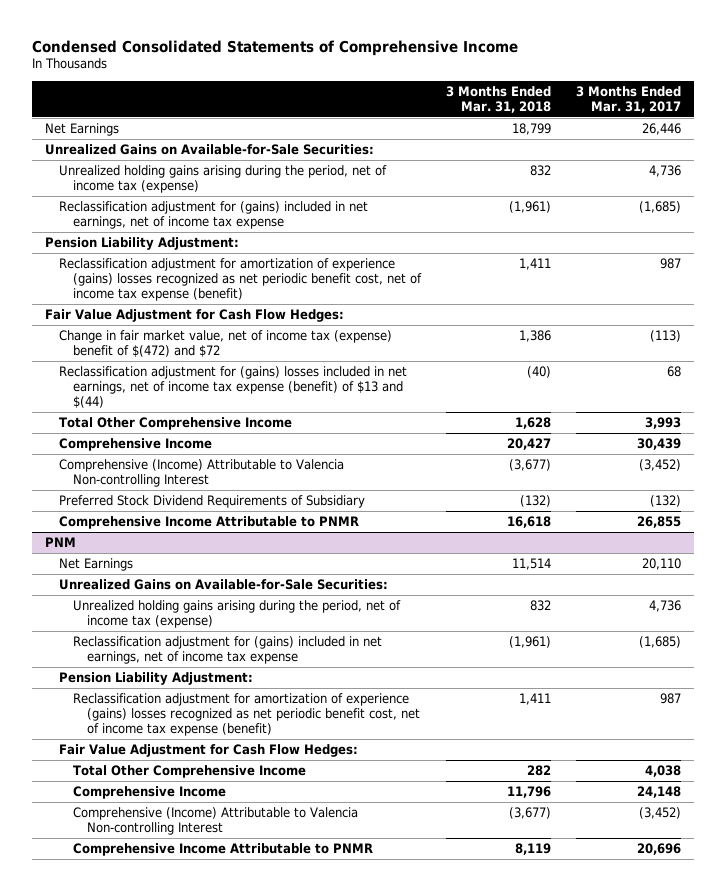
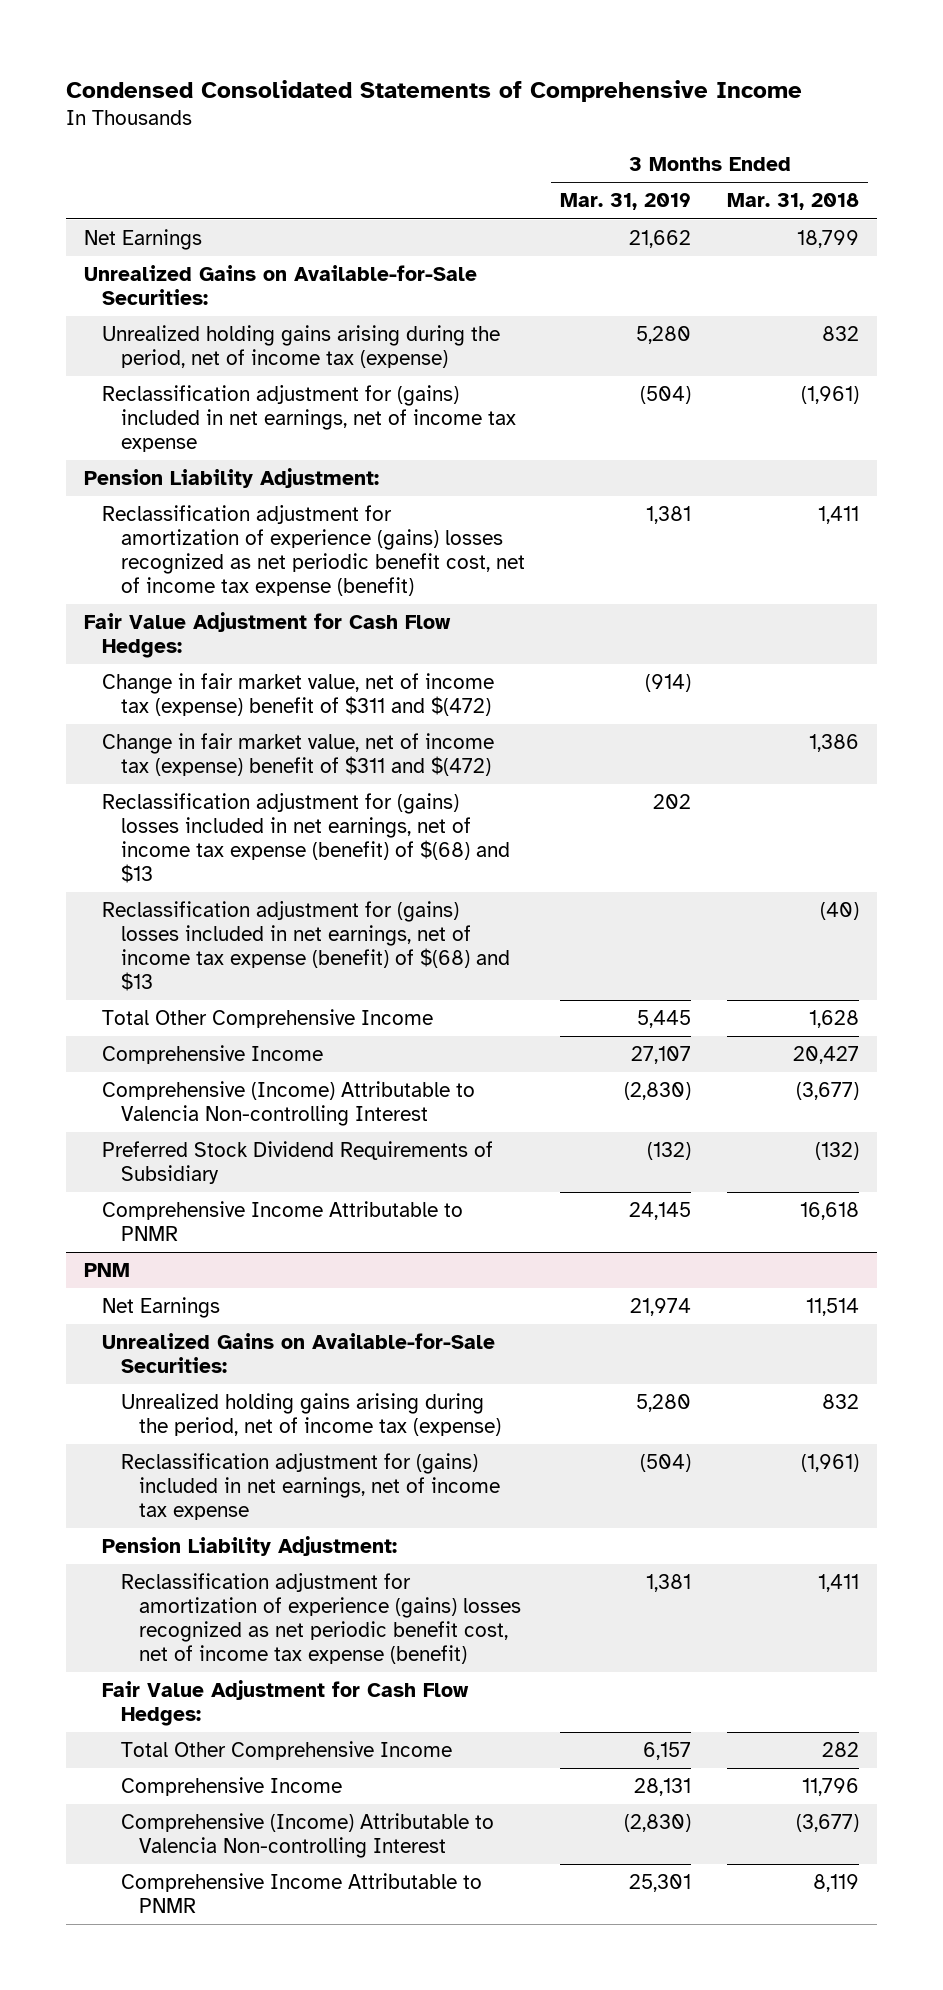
- | 3 Months Ended Mar. 31, 2018 | 3 Months Ended Mar. 31, 2017
+ | 3 Months Ended Mar. 31, 2019 | 3 Months Ended Mar. 31, 2018
- Change in fair market value, net of income tax (expense) benefit of $(472) and $72 | 1,386 | (113)
- Reclassification adjustment for (gains) losses included in net earnings, net of income tax expense (benefit) of $13 and $(44) | (40) | 68
+ Change in fair market value, net of income tax (expense) benefit of $311 and $(472) | (914) |
+ Change in fair market value, net of income tax (expense) benefit of $311 and $(472) | | 1,386
+ Reclassification adjustment for (gains) losses included in net earnings, net of income tax expense (benefit) of $(68) and $13 | 202 |
+ Reclassification adjustment for (gains) losses included in net earnings, net of income tax expense (benefit) of $(68) and $13 | | (40)

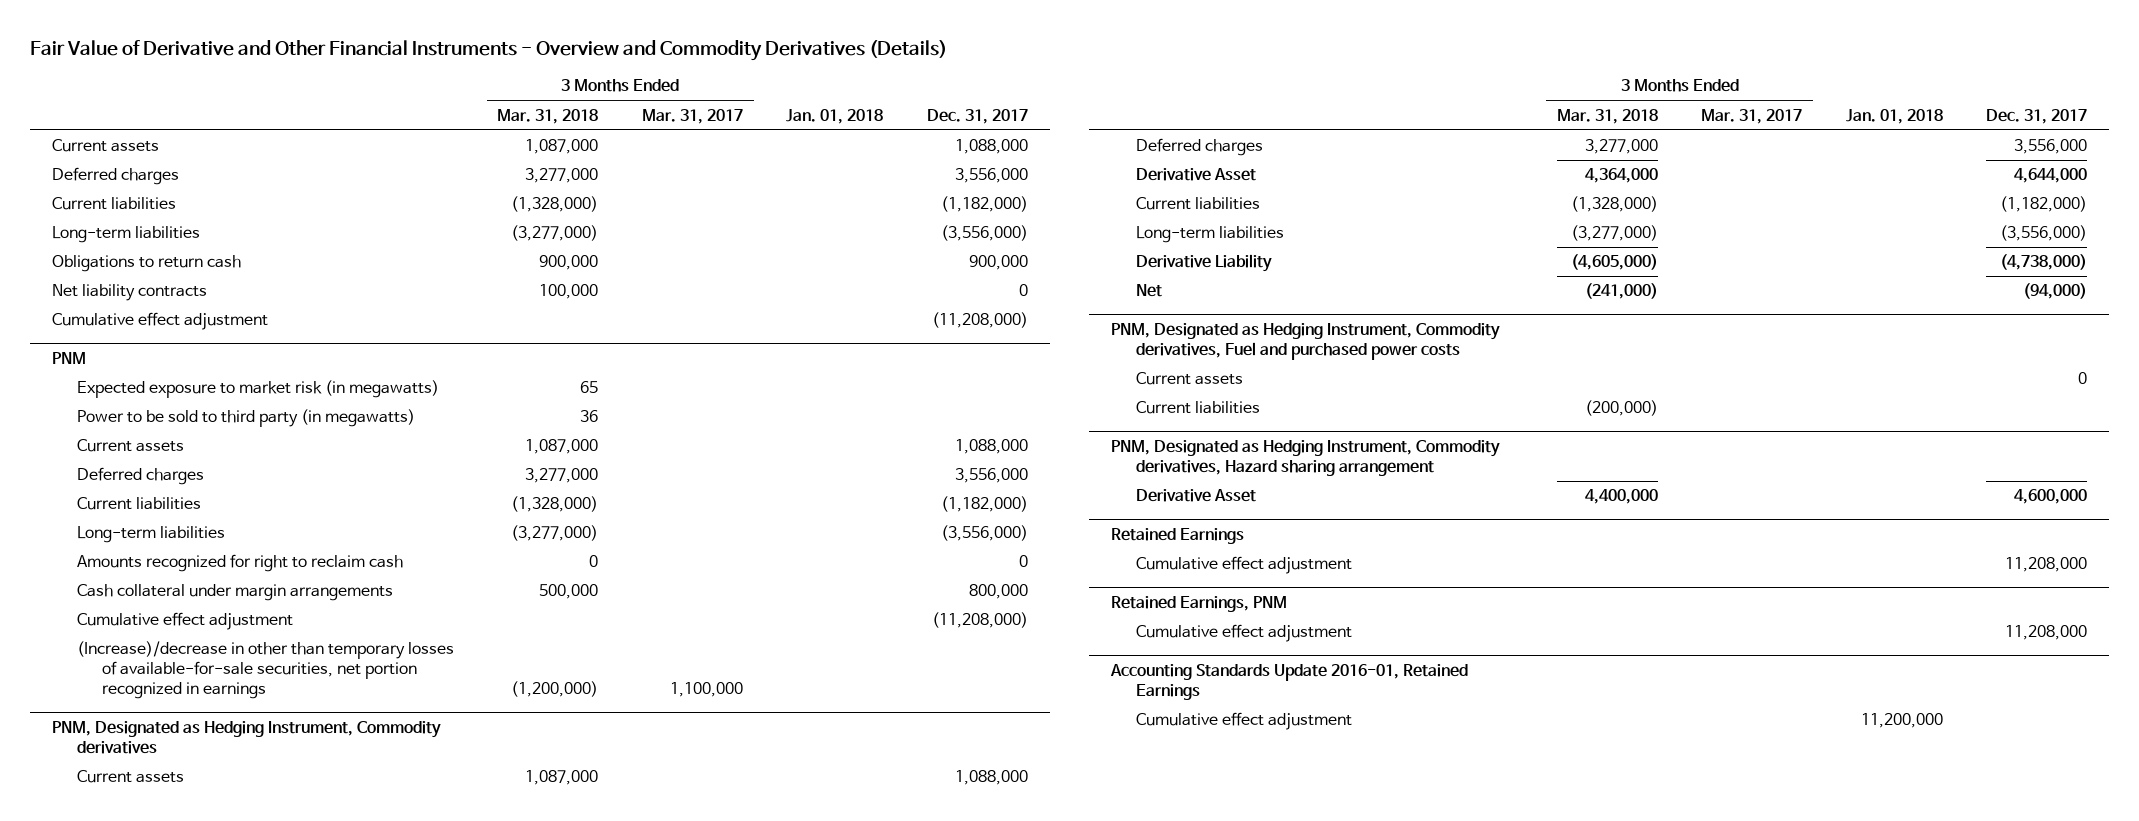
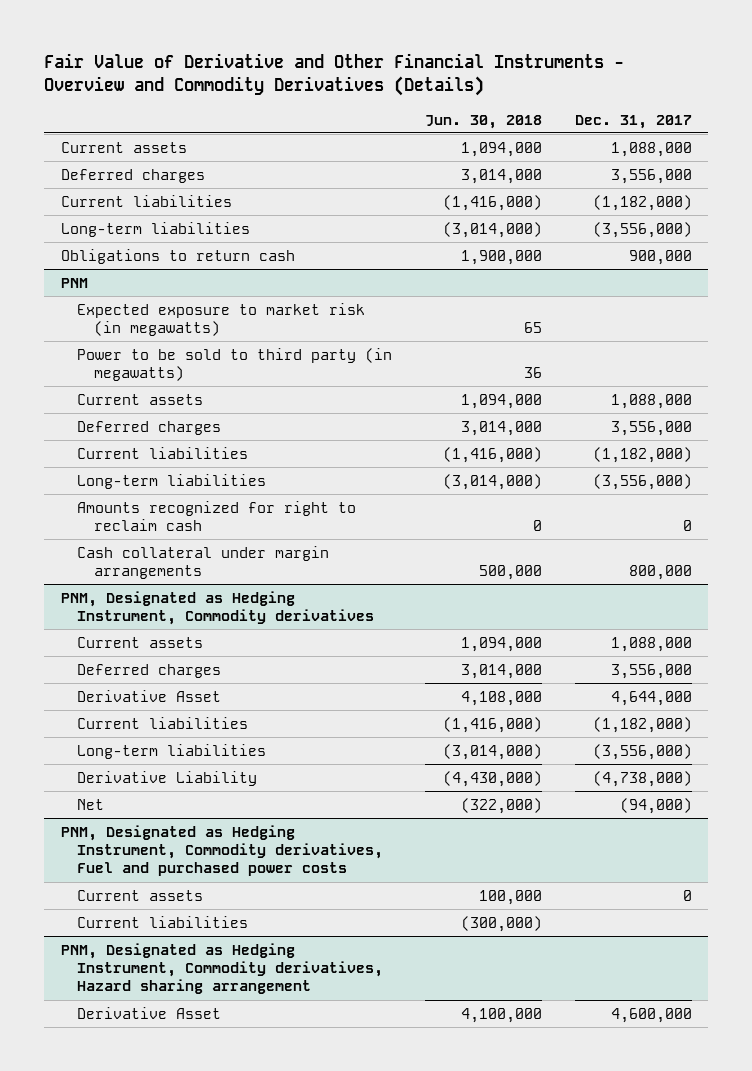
- | 3 Months Ended Mar. 31, 2018 | 3 Months Ended Mar. 31, 2017 | Jan. 01, 2018 | Dec. 31, 2017
+ | Jun. 30, 2018 | Dec. 31, 2017
- Net liability contracts | 100,000 | | | 0
- Cumulative effect adjustment | | | | (11,208,000)
@ PNM
- Cumulative effect adjustment | | | | (11,208,000)
- (Increase)/decrease in other than temporary losses of available-for-sale securities, net portion recognized in earnings | (1,200,000) | 1,100,000 | |
- Retained Earnings
- Cumulative effect adjustment | | | | 11,208,000
- Retained Earnings, PNM
- Cumulative effect adjustment | | | | 11,208,000
- Accounting Standards Update 2016-01, Retained Earnings
- Cumulative effect adjustment | | | 11,200,000 |

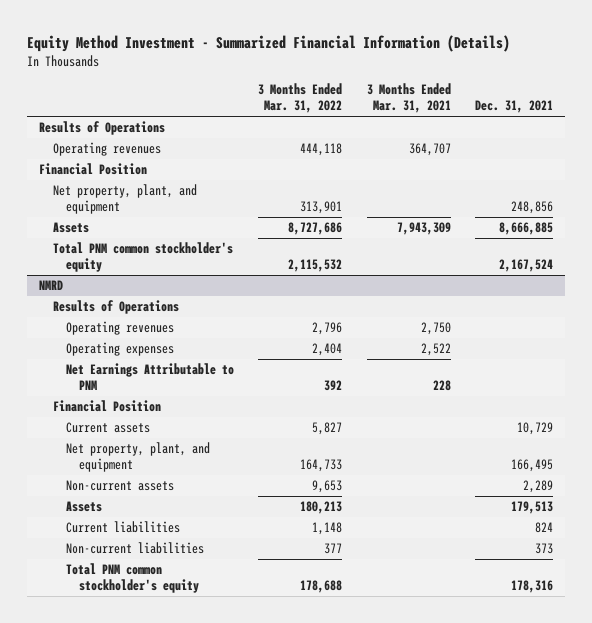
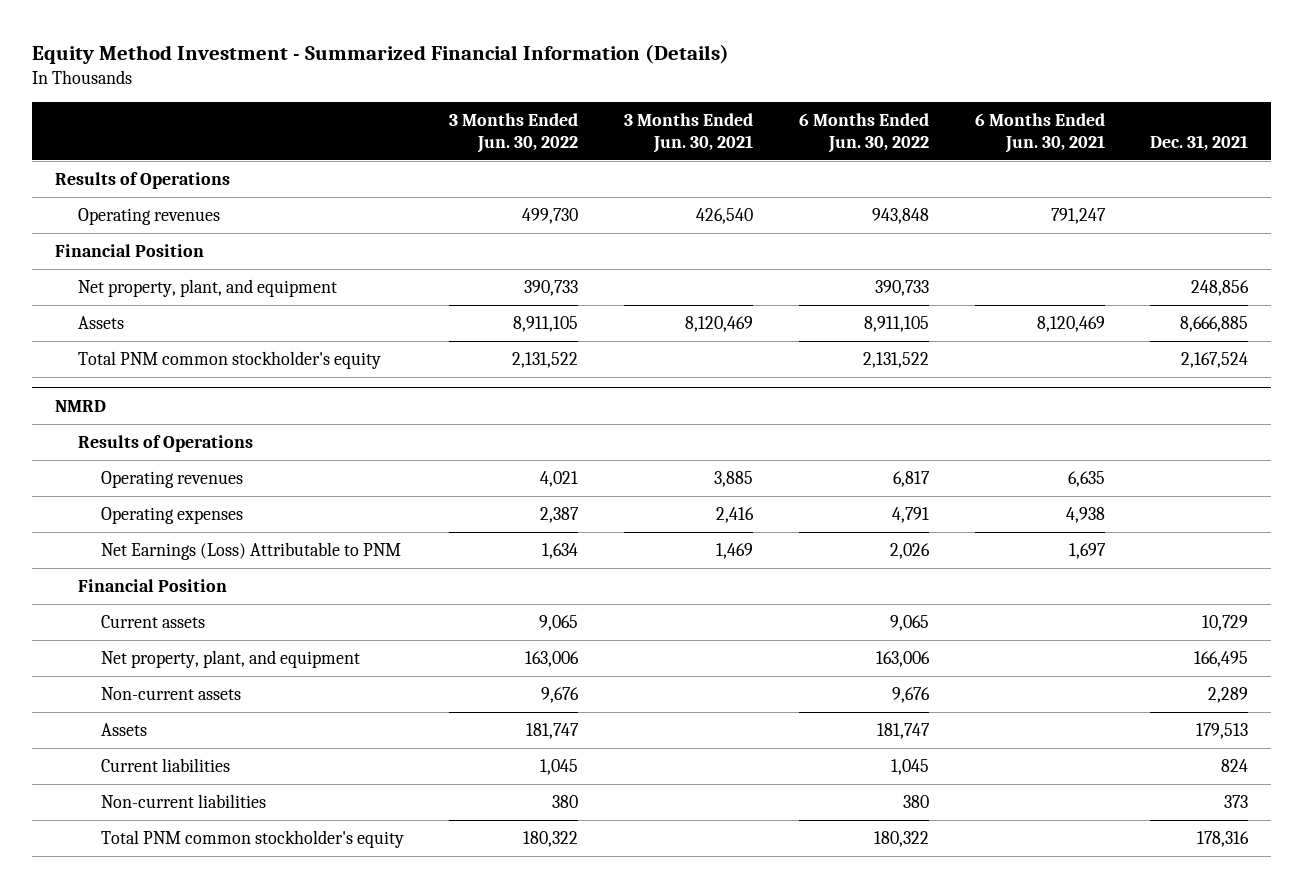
- | 3 Months Ended Mar. 31, 2022 | 3 Months Ended Mar. 31, 2021 | Dec. 31, 2021
+ | 3 Months Ended Jun. 30, 2022 | 3 Months Ended Jun. 30, 2021 | 6 Months Ended Jun. 30, 2022 | 6 Months Ended Jun. 30, 2021 | Dec. 31, 2021
@ NMRD
- Net Earnings Attributable to PNM | 392 | 228 |
+ Net Earnings (Loss) Attributable to PNM | 1,634 | 1,469 | 2,026 | 1,697 |

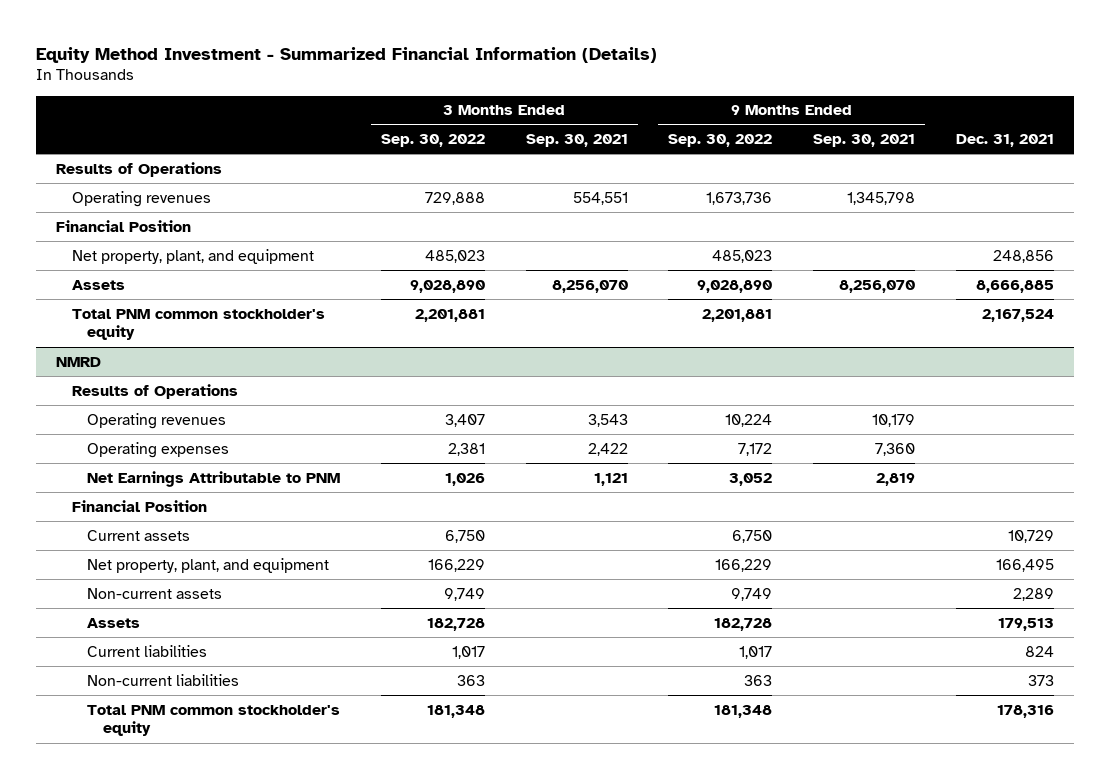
- | 3 Months Ended Jun. 30, 2022 | 3 Months Ended Jun. 30, 2021 | 6 Months Ended Jun. 30, 2022 | 6 Months Ended Jun. 30, 2021 | Dec. 31, 2021
+ | 3 Months Ended Sep. 30, 2022 | 3 Months Ended Sep. 30, 2021 | 9 Months Ended Sep. 30, 2022 | 9 Months Ended Sep. 30, 2021 | Dec. 31, 2021
@ NMRD
- Net Earnings (Loss) Attributable to PNM | 1,634 | 1,469 | 2,026 | 1,697 |
+ Net Earnings Attributable to PNM | 1,026 | 1,121 | 3,052 | 2,819 |

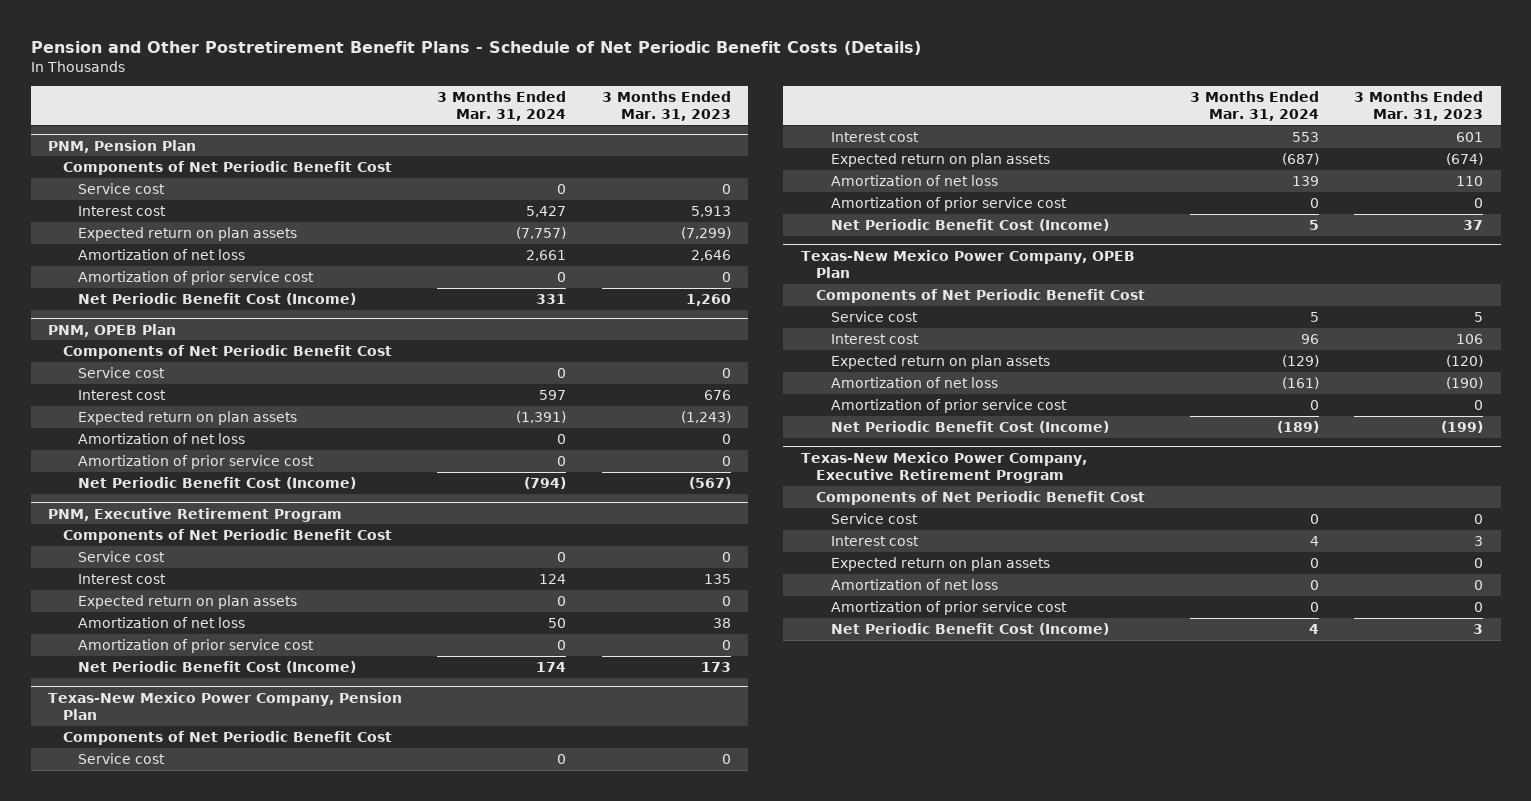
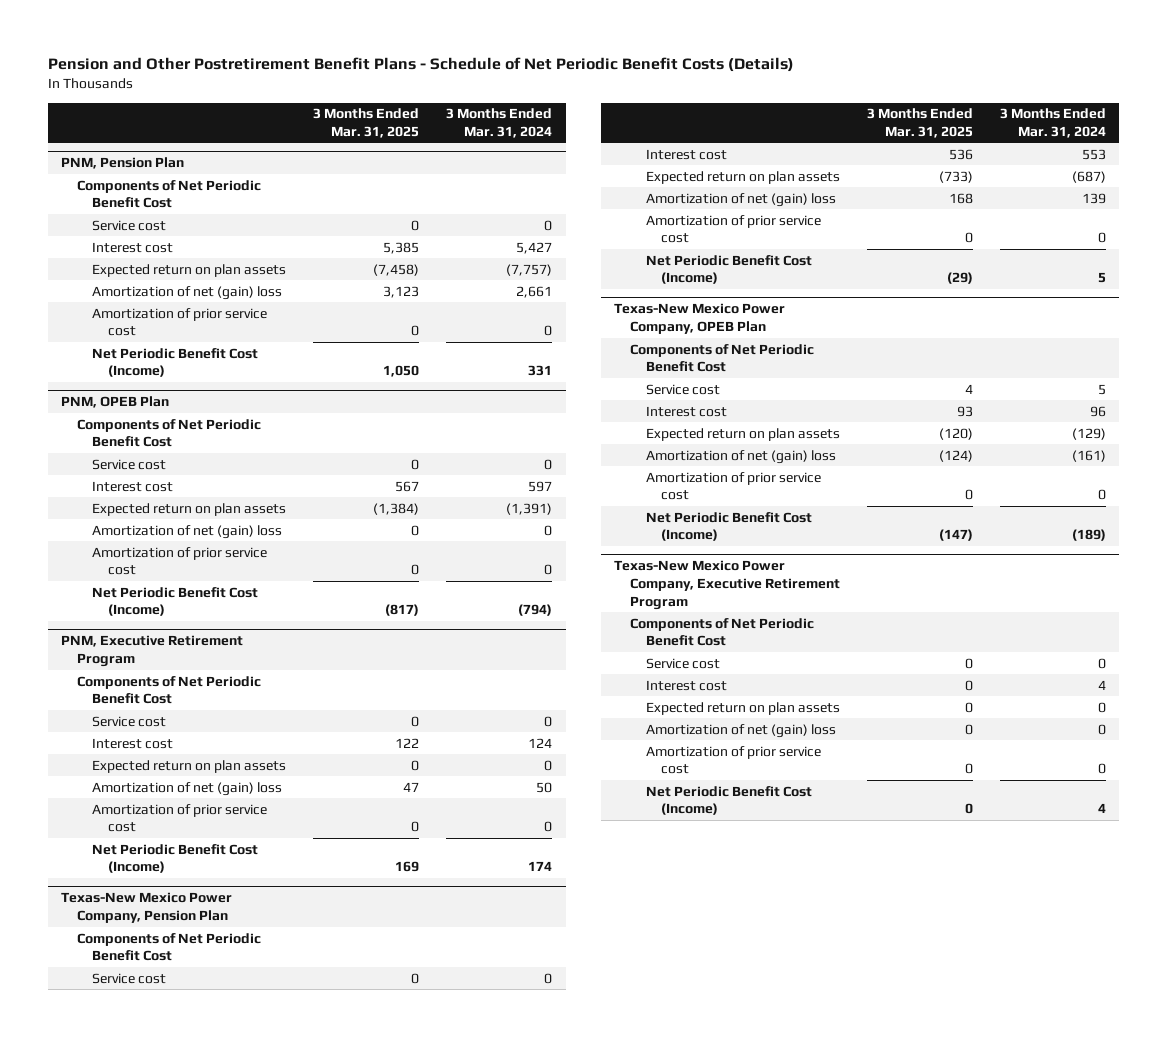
- | 3 Months Ended Mar. 31, 2024 | 3 Months Ended Mar. 31, 2023
+ | 3 Months Ended Mar. 31, 2025 | 3 Months Ended Mar. 31, 2024
@ PNM, Pension Plan
- Amortization of net loss | 2,661 | 2,646
+ Amortization of net (gain) loss | 3,123 | 2,661
@ PNM, OPEB Plan
- Amortization of net loss | 0 | 0
+ Amortization of net (gain) loss | 0 | 0
@ PNM, Executive Retirement Program
- Amortization of net loss | 50 | 38
+ Amortization of net (gain) loss | 47 | 50
@ Texas-New Mexico Power Company, Pension Plan
- Amortization of net loss | 139 | 110
+ Amortization of net (gain) loss | 168 | 139
@ Texas-New Mexico Power Company, OPEB Plan
- Amortization of net loss | (161) | (190)
+ Amortization of net (gain) loss | (124) | (161)
@ Texas-New Mexico Power Company, Executive Retirement Program
- Amortization of net loss | 0 | 0
+ Amortization of net (gain) loss | 0 | 0

